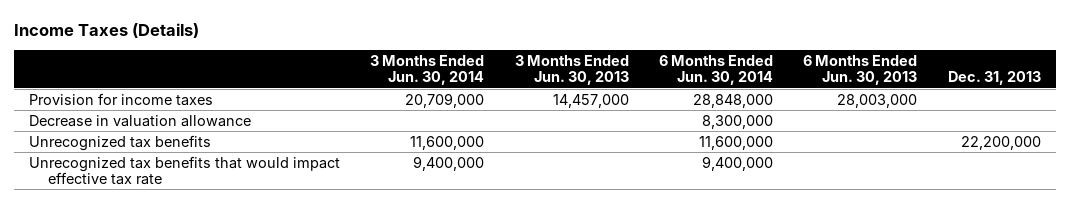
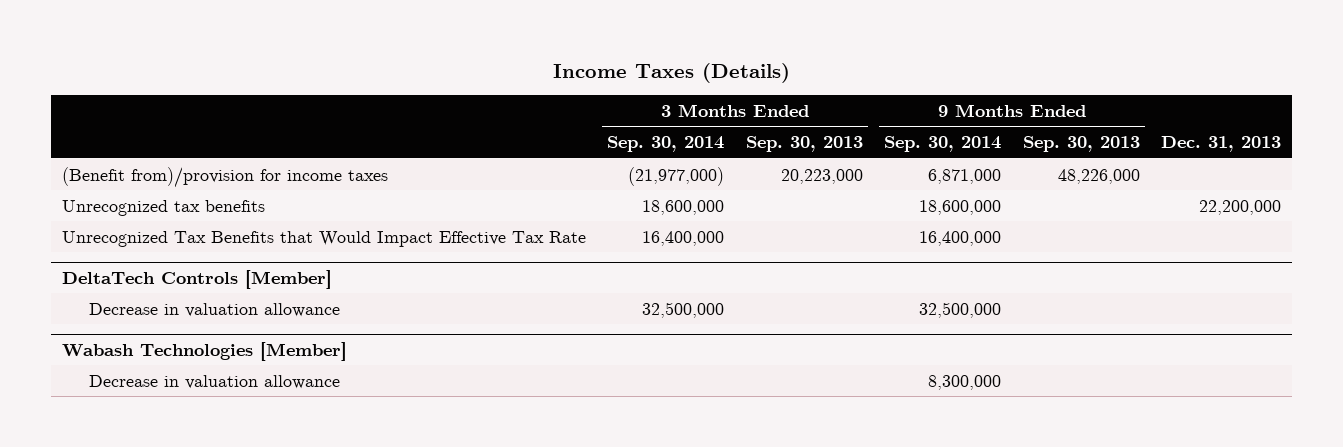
- | 3 Months Ended Jun. 30, 2014 | 3 Months Ended Jun. 30, 2013 | 6 Months Ended Jun. 30, 2014 | 6 Months Ended Jun. 30, 2013 | Dec. 31, 2013
+ | 3 Months Ended Sep. 30, 2014 | 3 Months Ended Sep. 30, 2013 | 9 Months Ended Sep. 30, 2014 | 9 Months Ended Sep. 30, 2013 | Dec. 31, 2013
- Provision for income taxes | 20,709,000 | 14,457,000 | 28,848,000 | 28,003,000 |
- Decrease in valuation allowance | | | 8,300,000 | |
+ (Benefit from)/provision for income taxes | (21,977,000) | 20,223,000 | 6,871,000 | 48,226,000 |
- Unrecognized tax benefits that would impact effective tax rate | 9,400,000 | | 9,400,000 | |
+ Unrecognized Tax Benefits that Would Impact Effective Tax Rate | 16,400,000 | | 16,400,000 | |
+ DeltaTech Controls [Member]
+ Decrease in valuation allowance | 32,500,000 | | 32,500,000 | |
+ Wabash Technologies [Member]
+ Decrease in valuation allowance | | | 8,300,000 | |

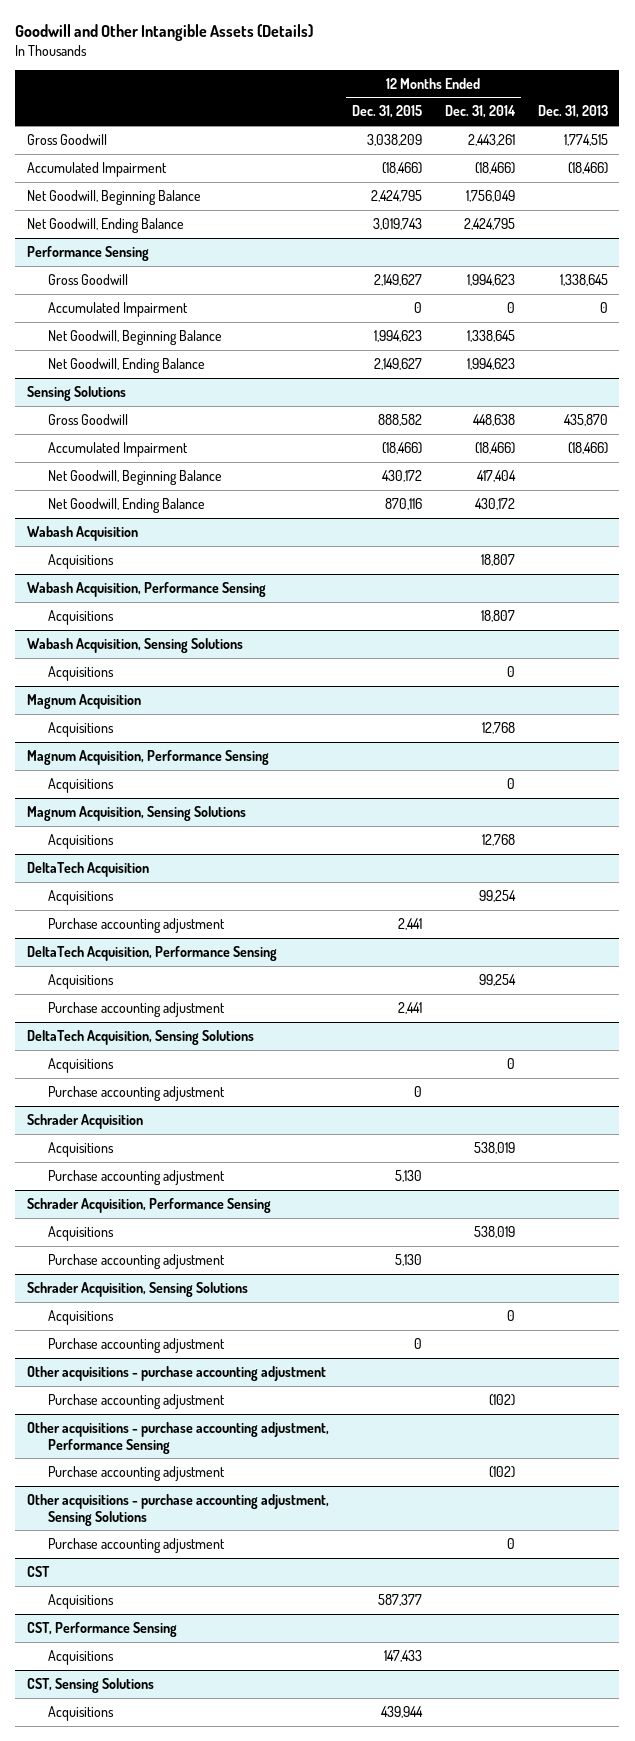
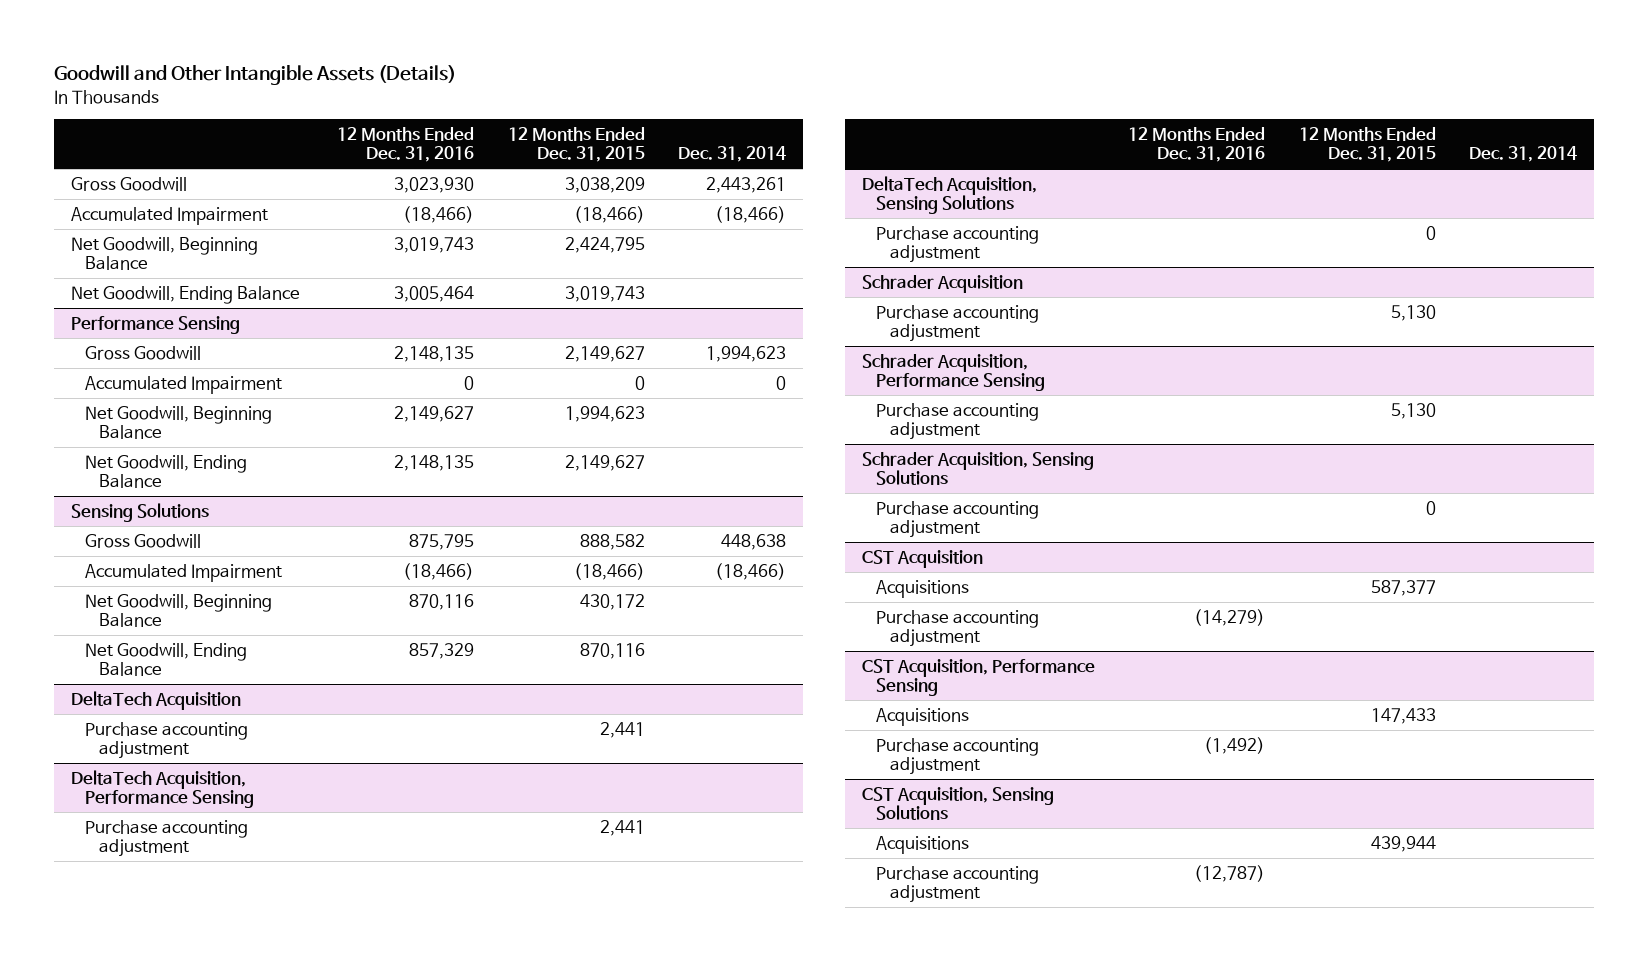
- | 12 Months Ended Dec. 31, 2015 | 12 Months Ended Dec. 31, 2014 | Dec. 31, 2013
+ | 12 Months Ended Dec. 31, 2016 | 12 Months Ended Dec. 31, 2015 | Dec. 31, 2014
- Wabash Acquisition
- Acquisitions | | 18,807 |
- Wabash Acquisition, Performance Sensing
- Acquisitions | | 18,807 |
- Wabash Acquisition, Sensing Solutions
- Acquisitions | | 0 |
- Magnum Acquisition
- Acquisitions | | 12,768 |
- Magnum Acquisition, Performance Sensing
- Acquisitions | | 0 |
- Magnum Acquisition, Sensing Solutions
- Acquisitions | | 12,768 |
@ DeltaTech Acquisition
- Acquisitions | | 99,254 |
@ DeltaTech Acquisition, Performance Sensing
- Acquisitions | | 99,254 |
@ DeltaTech Acquisition, Sensing Solutions
- Acquisitions | | 0 |
@ Schrader Acquisition
- Acquisitions | | 538,019 |
@ Schrader Acquisition, Performance Sensing
- Acquisitions | | 538,019 |
@ Schrader Acquisition, Sensing Solutions
- Acquisitions | | 0 |
- Other acquisitions - purchase accounting adjustment
- Purchase accounting adjustment | | (102) |
- Other acquisitions - purchase accounting adjustment, Performance Sensing
- Purchase accounting adjustment | | (102) |
- Other acquisitions - purchase accounting adjustment, Sensing Solutions
- Purchase accounting adjustment | | 0 |
- CST
+ CST Acquisition
- CST, Performance Sensing
+ Purchase accounting adjustment | (14,279) | |
+ CST Acquisition, Performance Sensing
- CST, Sensing Solutions
+ Purchase accounting adjustment | (1,492) | |
+ CST Acquisition, Sensing Solutions
+ Purchase accounting adjustment | (12,787) | |

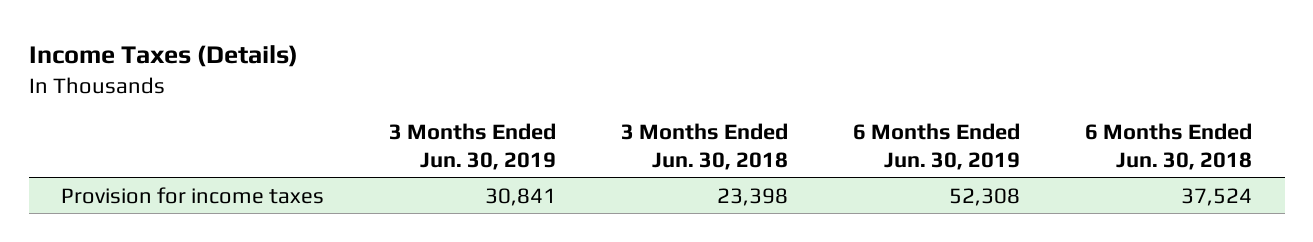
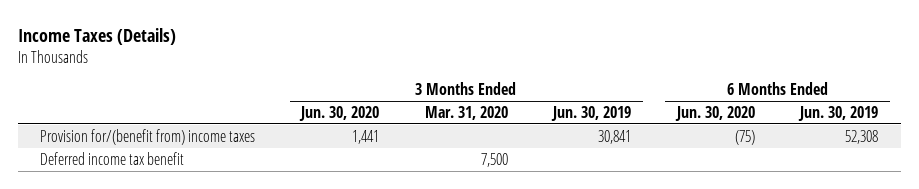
- | 3 Months Ended Jun. 30, 2019 | 3 Months Ended Jun. 30, 2018 | 6 Months Ended Jun. 30, 2019 | 6 Months Ended Jun. 30, 2018
+ | 3 Months Ended Jun. 30, 2020 | 3 Months Ended Mar. 31, 2020 | 3 Months Ended Jun. 30, 2019 | 6 Months Ended Jun. 30, 2020 | 6 Months Ended Jun. 30, 2019
- Provision for income taxes | 30,841 | 23,398 | 52,308 | 37,524
+ Provision for/(benefit from) income taxes | 1,441 | | 30,841 | (75) | 52,308
+ Deferred income tax benefit | | 7,500 | | |

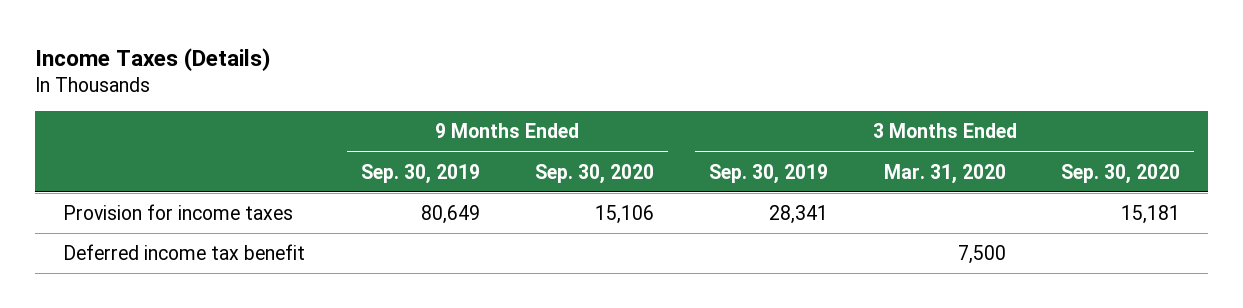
- | 3 Months Ended Jun. 30, 2020 | 3 Months Ended Mar. 31, 2020 | 3 Months Ended Jun. 30, 2019 | 6 Months Ended Jun. 30, 2020 | 6 Months Ended Jun. 30, 2019
+ | 9 Months Ended Sep. 30, 2019 | 9 Months Ended Sep. 30, 2020 | 3 Months Ended Sep. 30, 2019 | 3 Months Ended Mar. 31, 2020 | 3 Months Ended Sep. 30, 2020
- Provision for/(benefit from) income taxes | 1,441 | | 30,841 | (75) | 52,308
+ Provision for income taxes | 80,649 | 15,106 | 28,341 | | 15,181

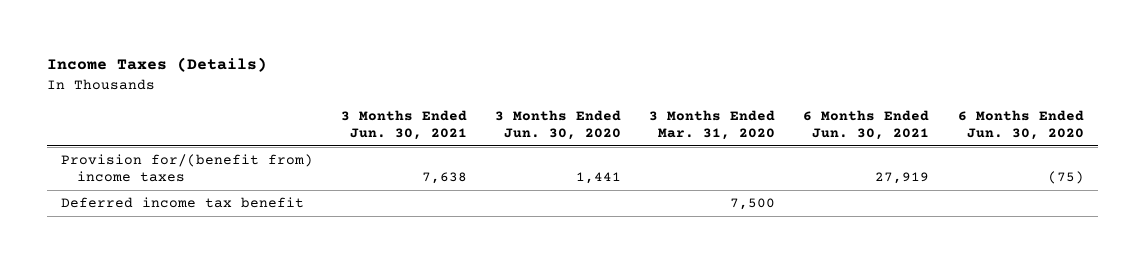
- | 9 Months Ended Sep. 30, 2019 | 9 Months Ended Sep. 30, 2020 | 3 Months Ended Sep. 30, 2019 | 3 Months Ended Mar. 31, 2020 | 3 Months Ended Sep. 30, 2020
+ | 3 Months Ended Jun. 30, 2021 | 3 Months Ended Jun. 30, 2020 | 3 Months Ended Mar. 31, 2020 | 6 Months Ended Jun. 30, 2021 | 6 Months Ended Jun. 30, 2020
- Provision for income taxes | 80,649 | 15,106 | 28,341 | | 15,181
+ Provision for/(benefit from) income taxes | 7,638 | 1,441 | | 27,919 | (75)

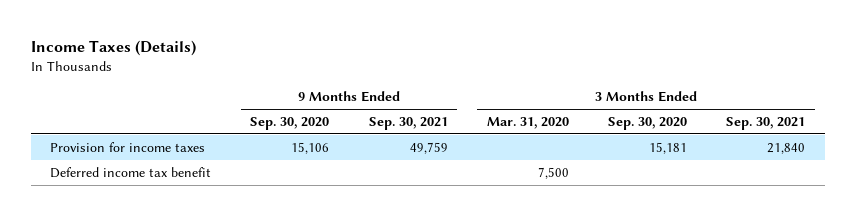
- | 3 Months Ended Jun. 30, 2021 | 3 Months Ended Jun. 30, 2020 | 3 Months Ended Mar. 31, 2020 | 6 Months Ended Jun. 30, 2021 | 6 Months Ended Jun. 30, 2020
+ | 9 Months Ended Sep. 30, 2020 | 9 Months Ended Sep. 30, 2021 | 3 Months Ended Mar. 31, 2020 | 3 Months Ended Sep. 30, 2020 | 3 Months Ended Sep. 30, 2021
- Provision for/(benefit from) income taxes | 7,638 | 1,441 | | 27,919 | (75)
+ Provision for income taxes | 15,106 | 49,759 | | 15,181 | 21,840

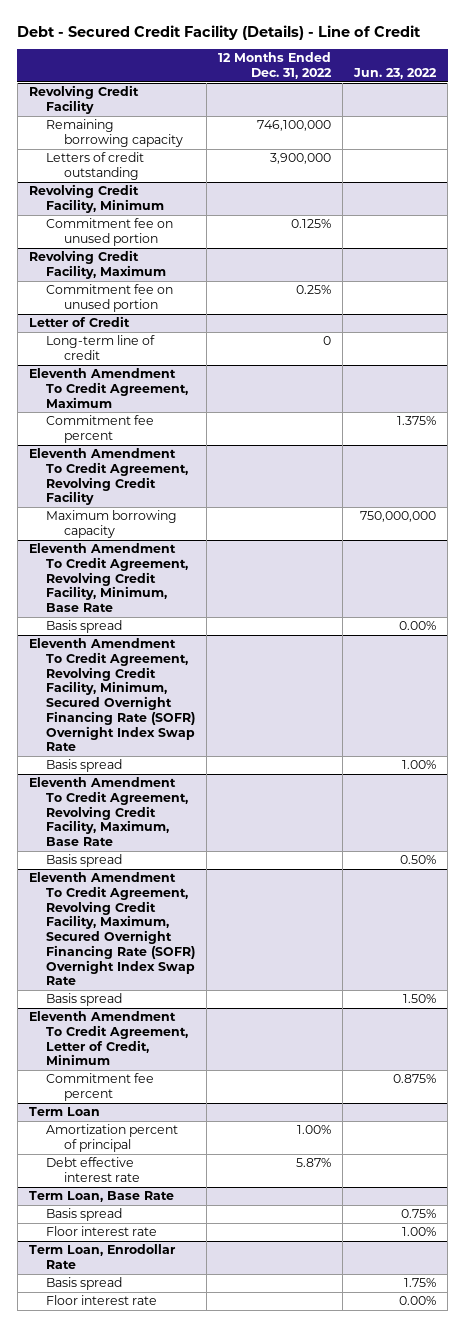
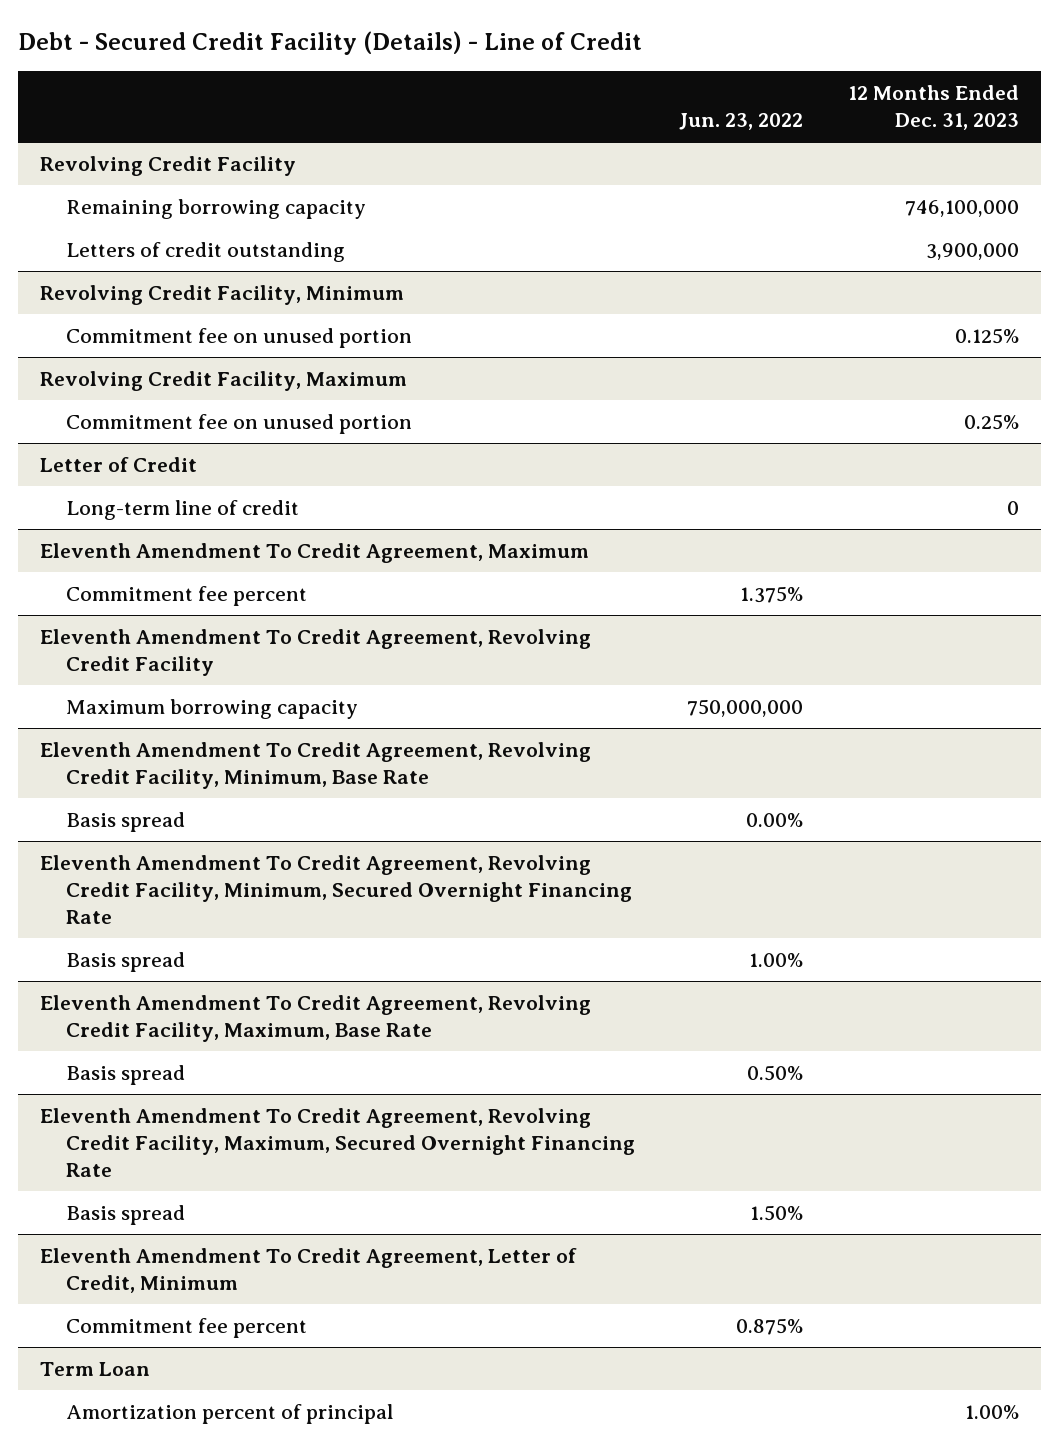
- | 12 Months Ended Dec. 31, 2022 | Jun. 23, 2022
+ | Jun. 23, 2022 | 12 Months Ended Dec. 31, 2023
- Eleventh Amendment To Credit Agreement, Revolving Credit Facility, Minimum, Secured Overnight Financing Rate (SOFR) Overnight Index Swap Rate
+ Eleventh Amendment To Credit Agreement, Revolving Credit Facility, Minimum, Secured Overnight Financing Rate
- Eleventh Amendment To Credit Agreement, Revolving Credit Facility, Maximum, Secured Overnight Financing Rate (SOFR) Overnight Index Swap Rate
+ Eleventh Amendment To Credit Agreement, Revolving Credit Facility, Maximum, Secured Overnight Financing Rate
@ Term Loan
- Debt effective interest rate | 5.87% |
- Term Loan, Base Rate
- Basis spread | | 0.75%
- Floor interest rate | | 1.00%
- Term Loan, Enrodollar Rate
- Basis spread | | 1.75%
- Floor interest rate | | 0.00%

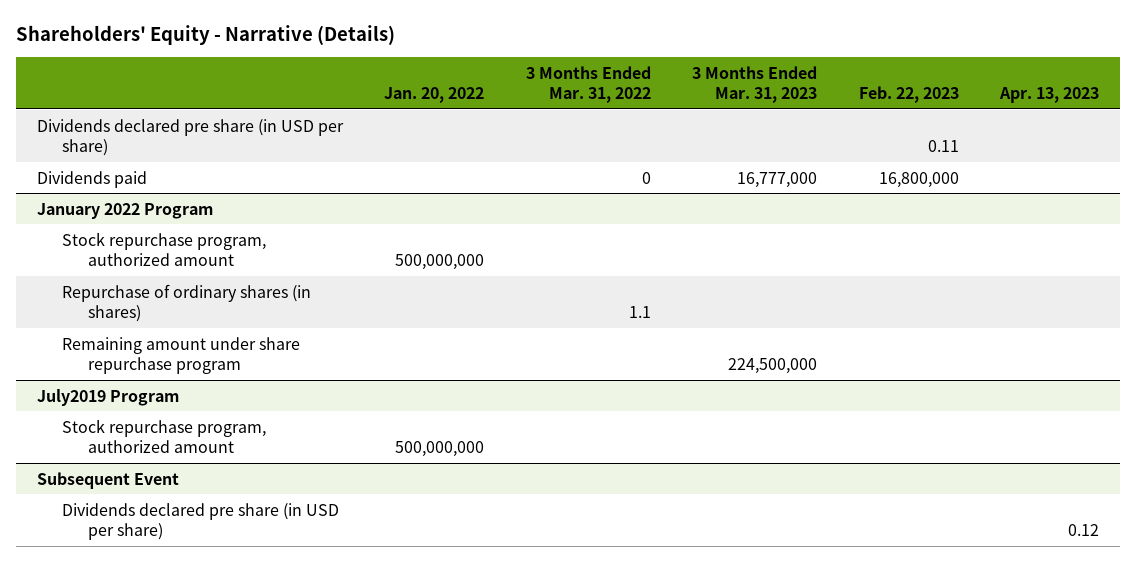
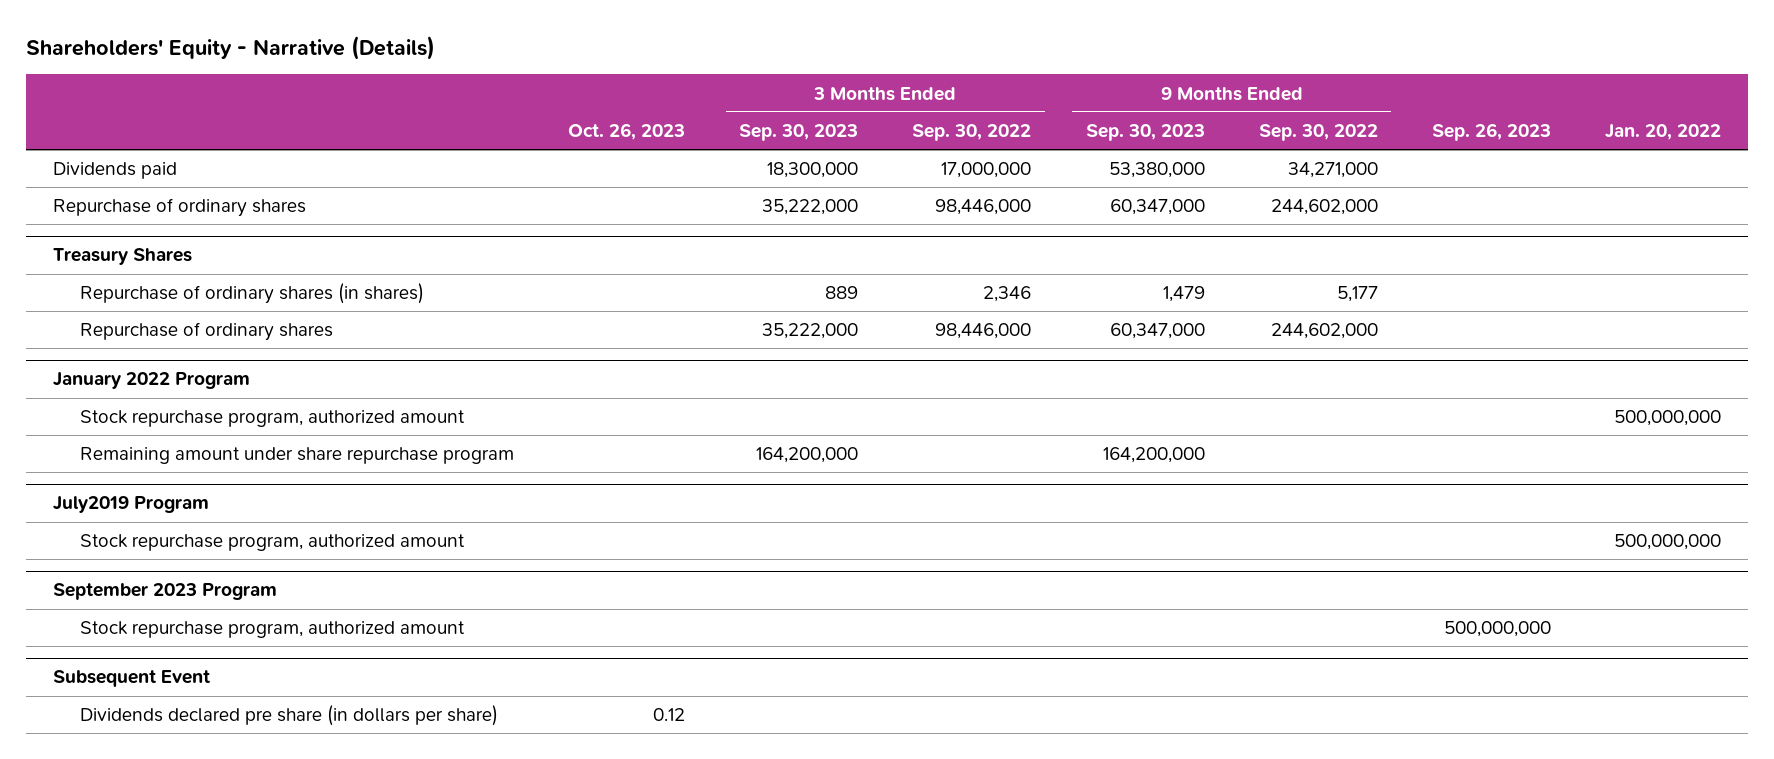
- | Jan. 20, 2022 | 3 Months Ended Mar. 31, 2022 | 3 Months Ended Mar. 31, 2023 | Feb. 22, 2023 | Apr. 13, 2023
+ | Oct. 26, 2023 | 3 Months Ended Sep. 30, 2023 | 3 Months Ended Sep. 30, 2022 | 9 Months Ended Sep. 30, 2023 | 9 Months Ended Sep. 30, 2022 | Sep. 26, 2023 | Jan. 20, 2022
- Dividends declared pre share (in USD per share) | | | | 0.11 |
+ Repurchase of ordinary shares | | 35,222,000 | 98,446,000 | 60,347,000 | 244,602,000 | |
+ Treasury Shares
+ Repurchase of ordinary shares (in shares) | | 889 | 2,346 | 1,479 | 5,177 | |
+ Repurchase of ordinary shares | | 35,222,000 | 98,446,000 | 60,347,000 | 244,602,000 | |
@ January 2022 Program
- Repurchase of ordinary shares (in shares) | | 1.1 | | |
+ September 2023 Program
+ Stock repurchase program, authorized amount | | | | | | 500,000,000 |
@ Subsequent Event
- Dividends declared pre share (in USD per share) | | | | | 0.12
+ Dividends declared pre share (in dollars per share) | 0.12 | | | | | |

